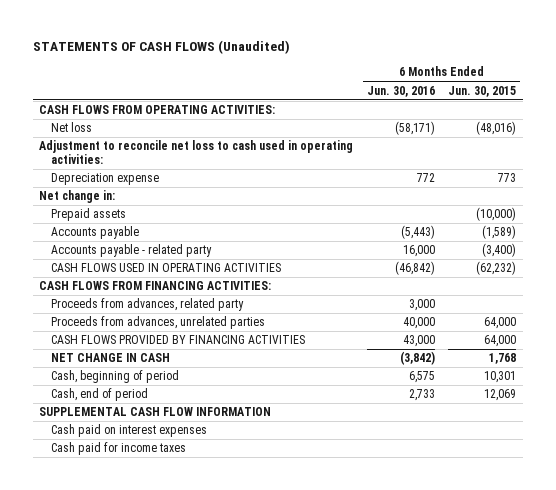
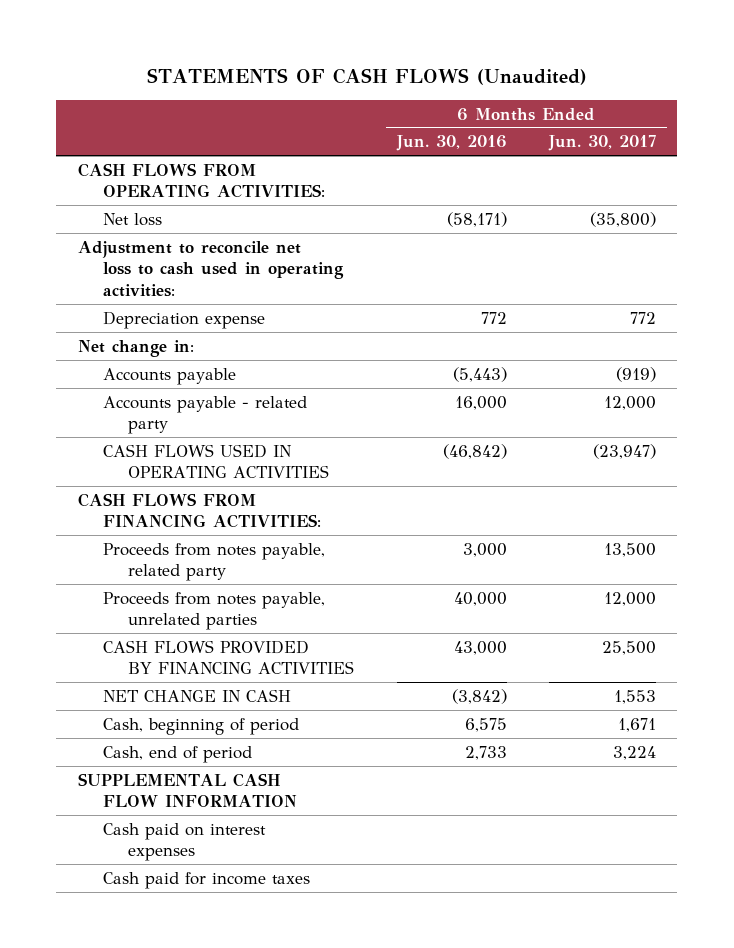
- | 6 Months Ended Jun. 30, 2016 | 6 Months Ended Jun. 30, 2015
+ | 6 Months Ended Jun. 30, 2016 | 6 Months Ended Jun. 30, 2017
- Prepaid assets | | (10,000)
- Proceeds from advances, related party | 3,000 |
- Proceeds from advances, unrelated parties | 40,000 | 64,000
+ Proceeds from notes payable, related party | 3,000 | 13,500
+ Proceeds from notes payable, unrelated parties | 40,000 | 12,000

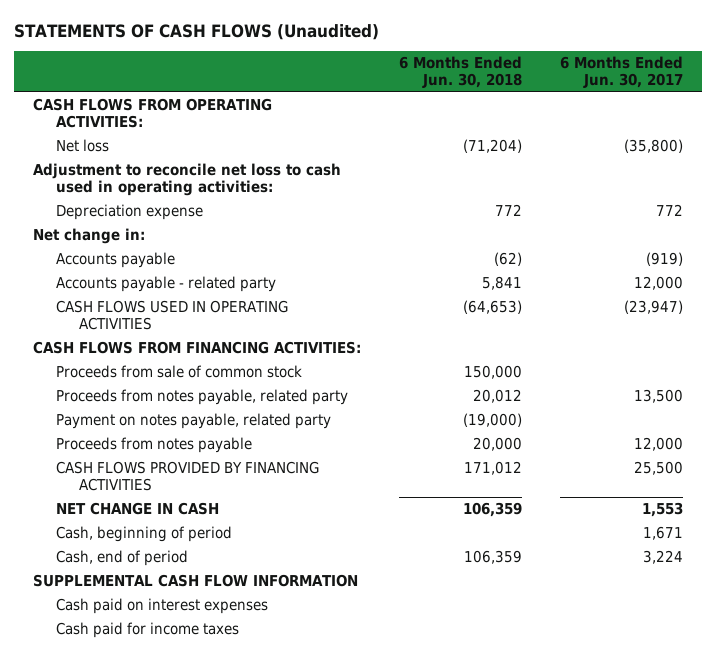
- | 6 Months Ended Jun. 30, 2016 | 6 Months Ended Jun. 30, 2017
+ | 6 Months Ended Jun. 30, 2018 | 6 Months Ended Jun. 30, 2017
+ Proceeds from sale of common stock | 150,000 |
- Proceeds from notes payable, unrelated parties | 40,000 | 12,000
+ Payment on notes payable, related party | (19,000) |
+ Proceeds from notes payable | 20,000 | 12,000

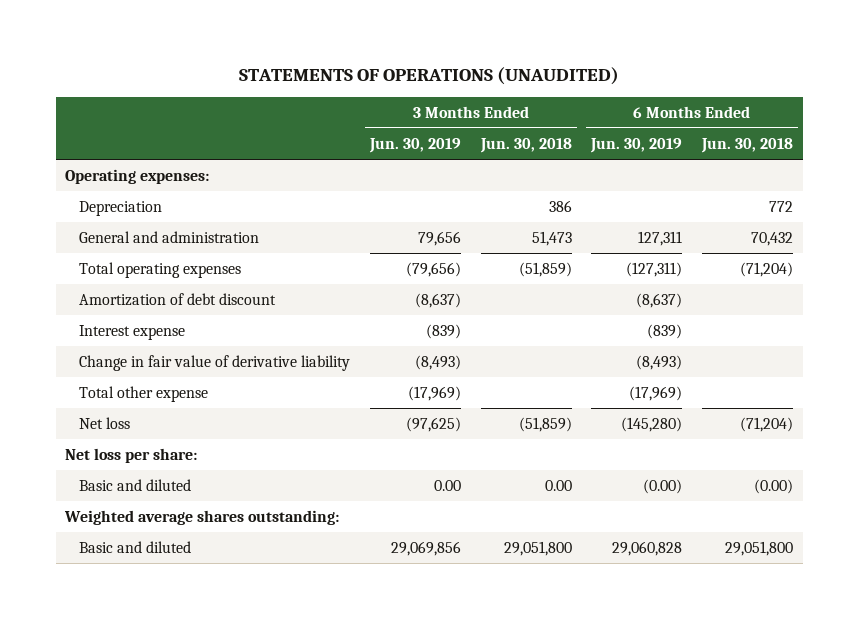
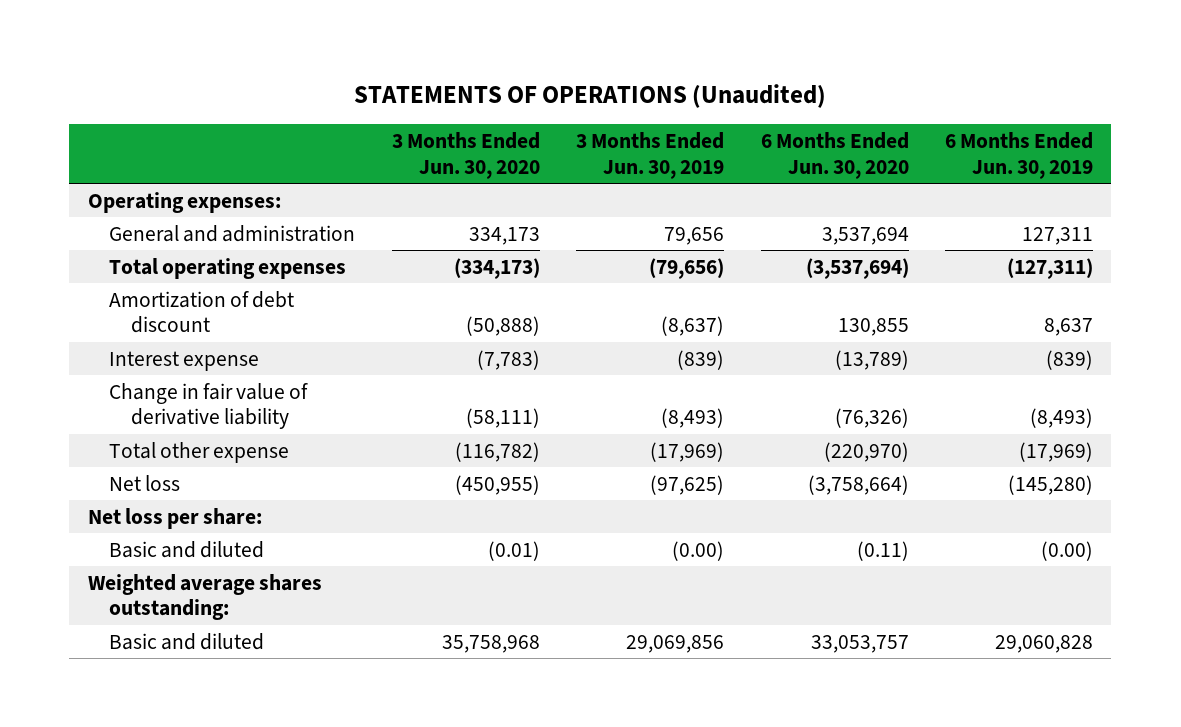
- STATEMENTS OF OPERATIONS (UNAUDITED)
+ STATEMENTS OF OPERATIONS (Unaudited)
- | 3 Months Ended Jun. 30, 2019 | 3 Months Ended Jun. 30, 2018 | 6 Months Ended Jun. 30, 2019 | 6 Months Ended Jun. 30, 2018
+ | 3 Months Ended Jun. 30, 2020 | 3 Months Ended Jun. 30, 2019 | 6 Months Ended Jun. 30, 2020 | 6 Months Ended Jun. 30, 2019
- Depreciation | | 386 | | 772
- Amortization of debt discount | (8,637) | | (8,637) |
+ Amortization of debt discount | (50,888) | (8,637) | 130,855 | 8,637
- Basic and diluted | 0.00 | 0.00 | (0.00) | (0.00)
+ Basic and diluted | (0.01) | (0.00) | (0.11) | (0.00)

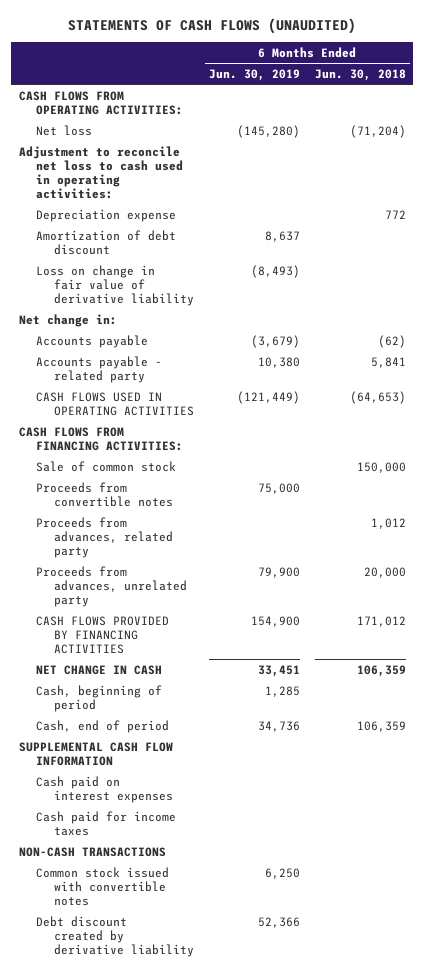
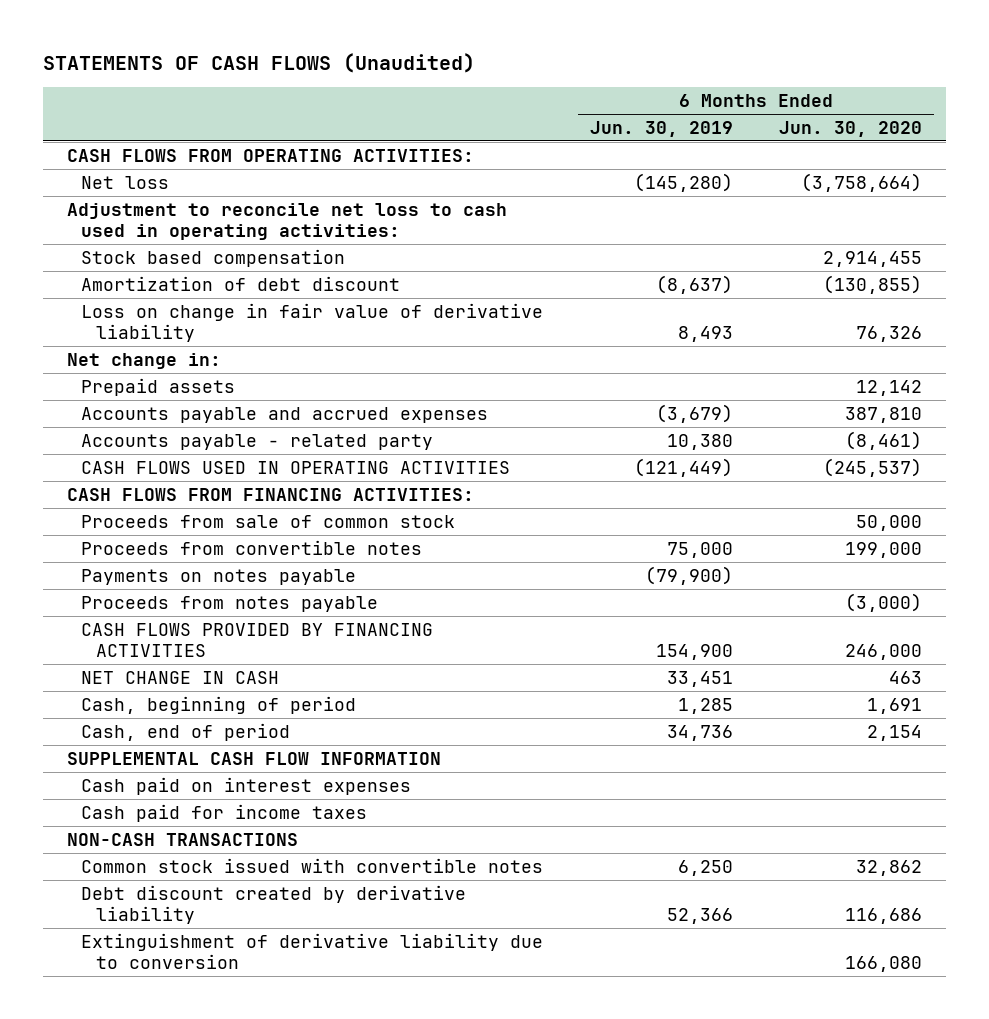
- STATEMENTS OF CASH FLOWS (UNAUDITED)
+ STATEMENTS OF CASH FLOWS (Unaudited)
- | 6 Months Ended Jun. 30, 2019 | 6 Months Ended Jun. 30, 2018
+ | 6 Months Ended Jun. 30, 2019 | 6 Months Ended Jun. 30, 2020
- Depreciation expense | | 772
- Amortization of debt discount | 8,637 |
- Loss on change in fair value of derivative liability | (8,493) |
+ Stock based compensation | | 2,914,455
+ Amortization of debt discount | (8,637) | (130,855)
+ Loss on change in fair value of derivative liability | 8,493 | 76,326
- Accounts payable | (3,679) | (62)
+ Prepaid assets | | 12,142
+ Accounts payable and accrued expenses | (3,679) | 387,810
- Sale of common stock | | 150,000
+ Proceeds from sale of common stock | | 50,000
- Proceeds from advances, related party | | 1,012
- Proceeds from advances, unrelated party | 79,900 | 20,000
+ Payments on notes payable | (79,900) |
+ Proceeds from notes payable | | (3,000)
+ Extinguishment of derivative liability due to conversion | | 166,080

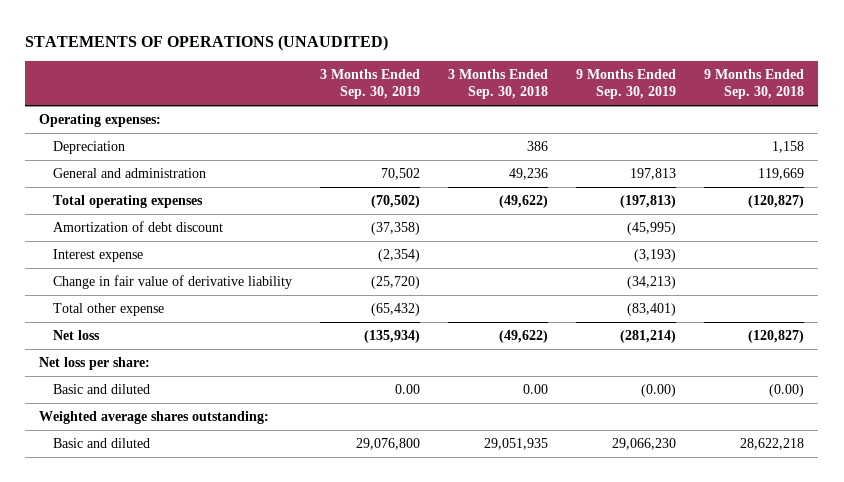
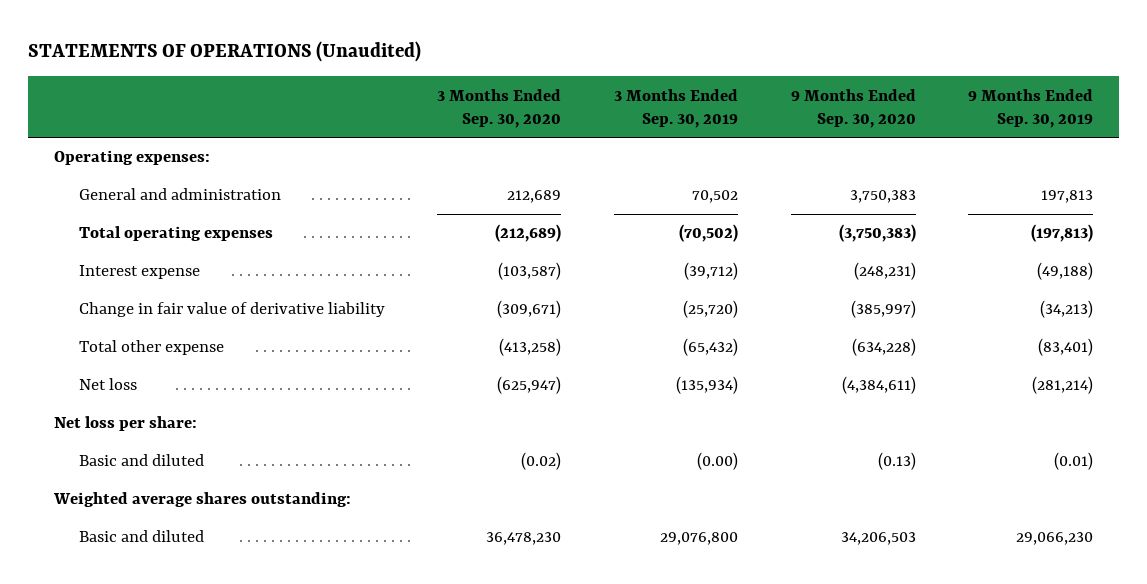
- STATEMENTS OF OPERATIONS (UNAUDITED)
+ STATEMENTS OF OPERATIONS (Unaudited)
- | 3 Months Ended Sep. 30, 2019 | 3 Months Ended Sep. 30, 2018 | 9 Months Ended Sep. 30, 2019 | 9 Months Ended Sep. 30, 2018
+ | 3 Months Ended Sep. 30, 2020 | 3 Months Ended Sep. 30, 2019 | 9 Months Ended Sep. 30, 2020 | 9 Months Ended Sep. 30, 2019
- Depreciation | | 386 | | 1,158
- Amortization of debt discount | (37,358) | | (45,995) |
- Interest expense | (2,354) | | (3,193) |
+ Interest expense | (103,587) | (39,712) | (248,231) | (49,188)
- Basic and diluted | 0.00 | 0.00 | (0.00) | (0.00)
+ Basic and diluted | (0.02) | (0.00) | (0.13) | (0.01)

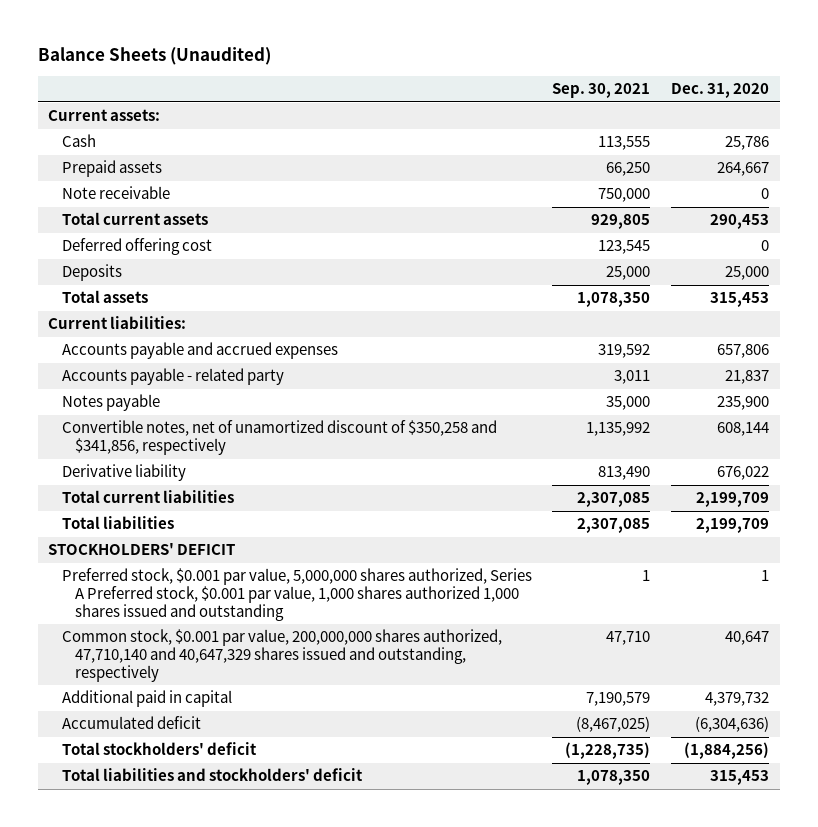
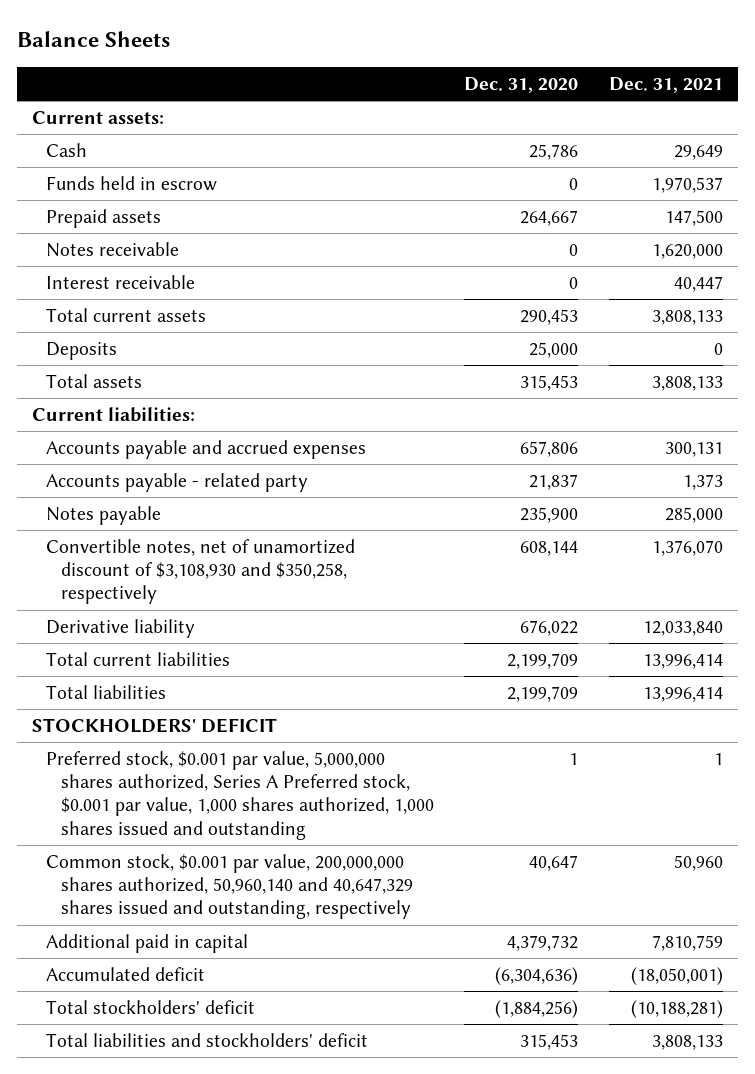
- Balance Sheets (Unaudited)
+ Balance Sheets
- | Sep. 30, 2021 | Dec. 31, 2020
+ | Dec. 31, 2020 | Dec. 31, 2021
+ Funds held in escrow | 0 | 1,970,537
- Note receivable | 750,000 | 0
+ Notes receivable | 0 | 1,620,000
+ Interest receivable | 0 | 40,447
- Deferred offering cost | 123,545 | 0
- Convertible notes, net of unamortized discount of $350,258 and $341,856, respectively | 1,135,992 | 608,144
+ Convertible notes, net of unamortized discount of $3,108,930 and $350,258, respectively | 608,144 | 1,376,070
- Preferred stock, $0.001 par value, 5,000,000 shares authorized, Series A Preferred stock, $0.001 par value, 1,000 shares authorized 1,000 shares issued and outstanding | 1 | 1
- Common stock, $0.001 par value, 200,000,000 shares authorized, 47,710,140 and 40,647,329 shares issued and outstanding, respectively | 47,710 | 40,647
+ Preferred stock, $0.001 par value, 5,000,000 shares authorized, Series A Preferred stock, $0.001 par value, 1,000 shares authorized, 1,000 shares issued and outstanding | 1 | 1
+ Common stock, $0.001 par value, 200,000,000 shares authorized, 50,960,140 and 40,647,329 shares issued and outstanding, respectively | 40,647 | 50,960

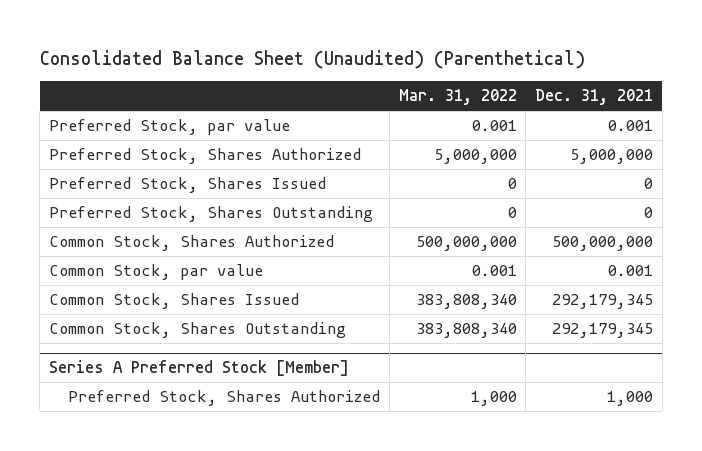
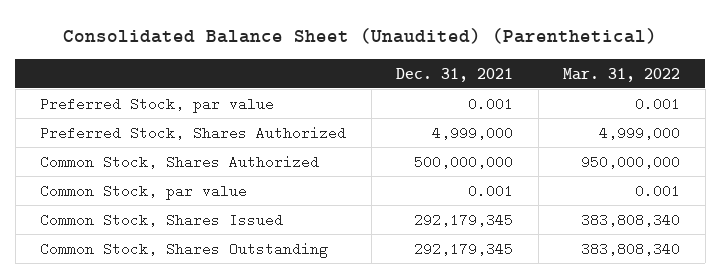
- | Mar. 31, 2022 | Dec. 31, 2021
+ | Dec. 31, 2021 | Mar. 31, 2022
- Preferred Stock, Shares Authorized | 5,000,000 | 5,000,000
- Preferred Stock, Shares Issued | 0 | 0
- Preferred Stock, Shares Outstanding | 0 | 0
- Common Stock, Shares Authorized | 500,000,000 | 500,000,000
+ Preferred Stock, Shares Authorized | 4,999,000 | 4,999,000
+ Common Stock, Shares Authorized | 500,000,000 | 950,000,000
- Series A Preferred Stock [Member]
- Preferred Stock, Shares Authorized | 1,000 | 1,000

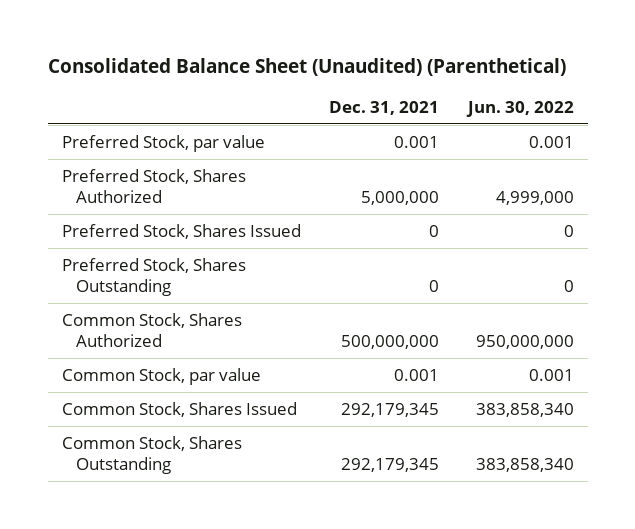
- | Dec. 31, 2021 | Mar. 31, 2022
+ | Dec. 31, 2021 | Jun. 30, 2022
- Preferred Stock, Shares Authorized | 4,999,000 | 4,999,000
+ Preferred Stock, Shares Authorized | 5,000,000 | 4,999,000
+ Preferred Stock, Shares Issued | 0 | 0
+ Preferred Stock, Shares Outstanding | 0 | 0

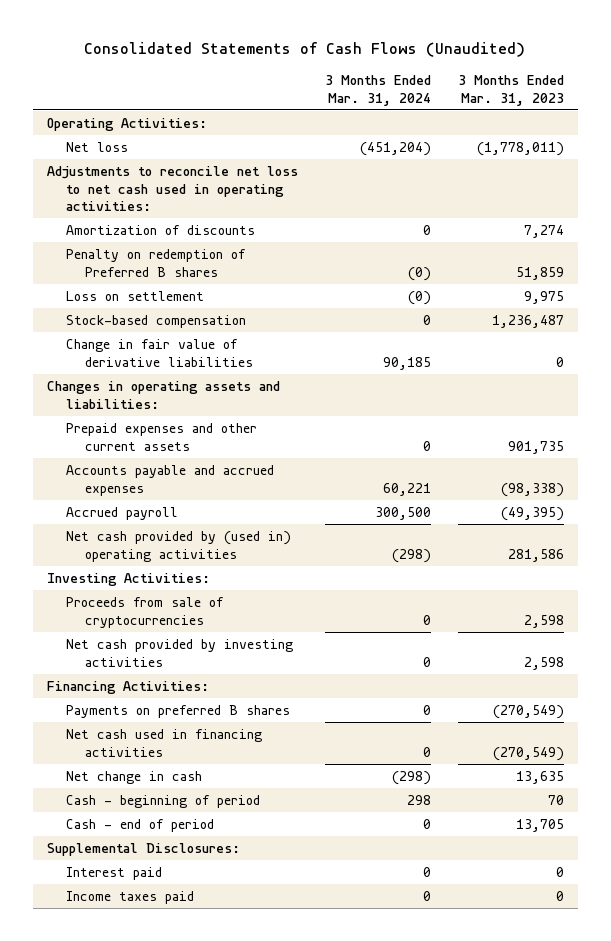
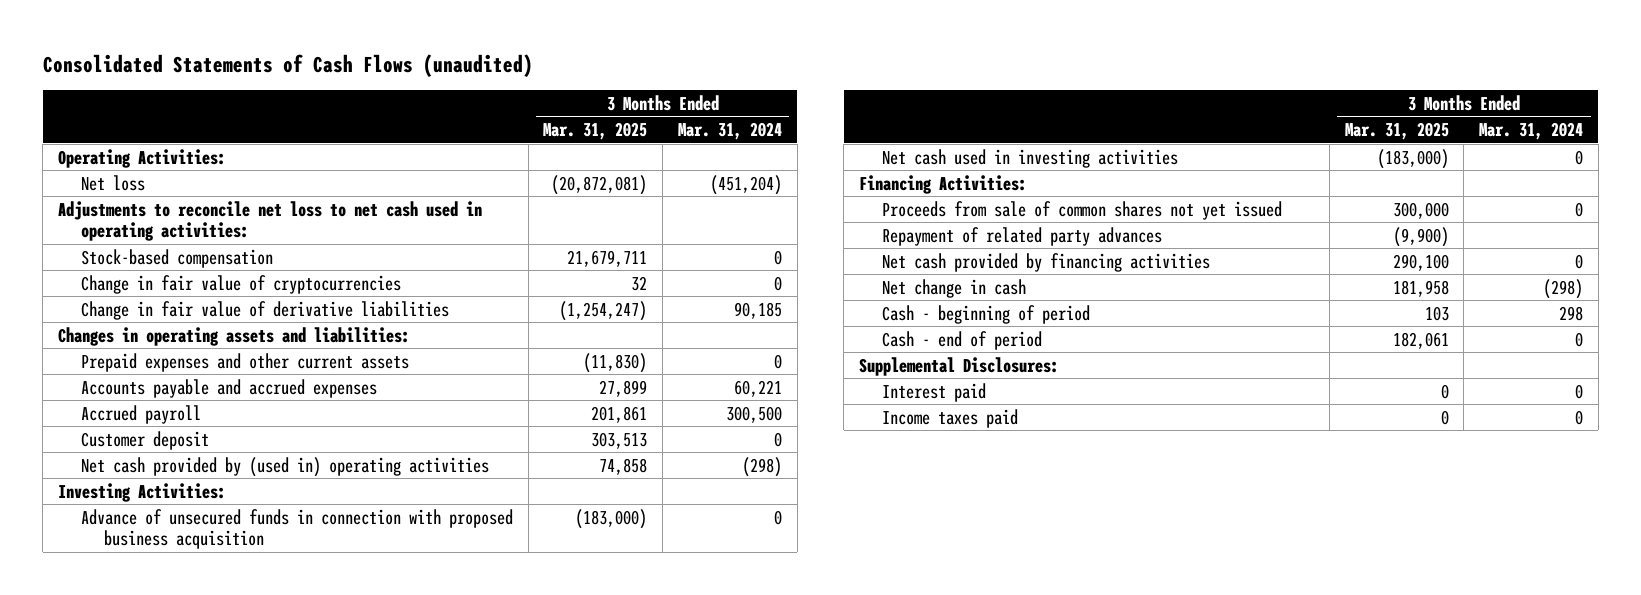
- Consolidated Statements of Cash Flows (Unaudited)
+ Consolidated Statements of Cash Flows (unaudited)
- | 3 Months Ended Mar. 31, 2024 | 3 Months Ended Mar. 31, 2023
+ | 3 Months Ended Mar. 31, 2025 | 3 Months Ended Mar. 31, 2024
- Amortization of discounts | 0 | 7,274
- Penalty on redemption of Preferred B shares | (0) | 51,859
- Loss on settlement | (0) | 9,975
+ Change in fair value of cryptocurrencies | 32 | 0
+ Customer deposit | 303,513 | 0
- Proceeds from sale of cryptocurrencies | 0 | 2,598
- Net cash provided by investing activities | 0 | 2,598
+ Advance of unsecured funds in connection with proposed business acquisition | (183,000) | 0
+ Net cash used in investing activities | (183,000) | 0
- Payments on preferred B shares | 0 | (270,549)
- Net cash used in financing activities | 0 | (270,549)
+ Proceeds from sale of common shares not yet issued | 300,000 | 0
+ Repayment of related party advances | (9,900) |
+ Net cash provided by financing activities | 290,100 | 0

